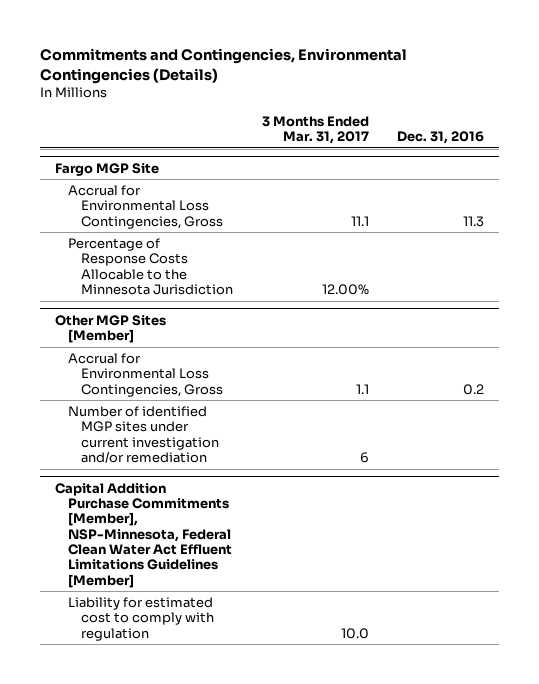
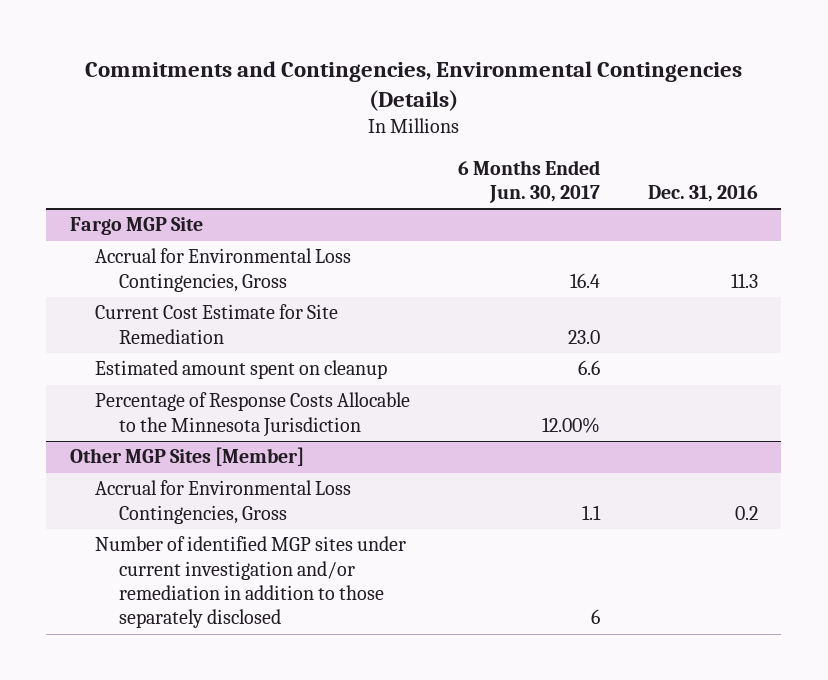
- | 3 Months Ended Mar. 31, 2017 | Dec. 31, 2016
+ | 6 Months Ended Jun. 30, 2017 | Dec. 31, 2016
@ Fargo MGP Site
+ Current Cost Estimate for Site Remediation | 23.0 |
+ Estimated amount spent on cleanup | 6.6 |
@ Other MGP Sites [Member]
- Number of identified MGP sites under current investigation and/or remediation | 6 |
- Capital Addition Purchase Commitments [Member], NSP-Minnesota, Federal Clean Water Act Effluent Limitations Guidelines [Member]
- Liability for estimated cost to comply with regulation | 10.0 |
@ Other MGP Sites [Member]
+ Number of identified MGP sites under current investigation and/or remediation in addition to those separately disclosed | 6 |

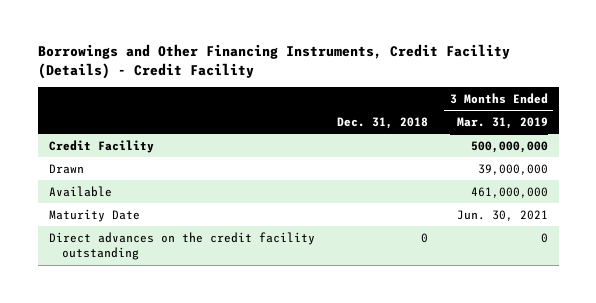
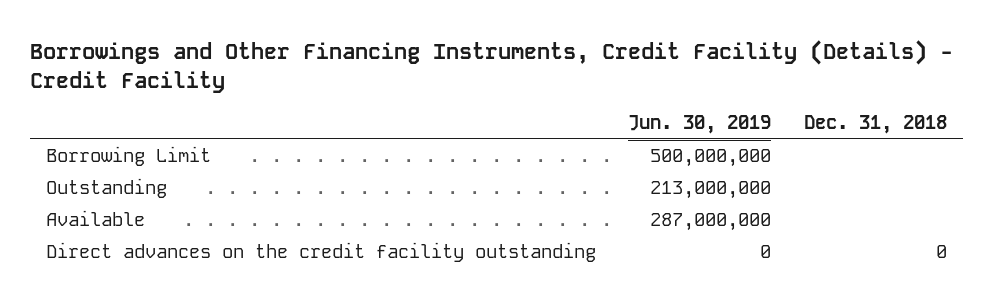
- | Dec. 31, 2018 | 3 Months Ended Mar. 31, 2019
+ | Jun. 30, 2019 | Dec. 31, 2018
- Credit Facility | | 500,000,000
- Drawn | | 39,000,000
+ Borrowing Limit | 500,000,000 |
+ Outstanding | 213,000,000 |
- Maturity Date | | Jun. 30, 2021

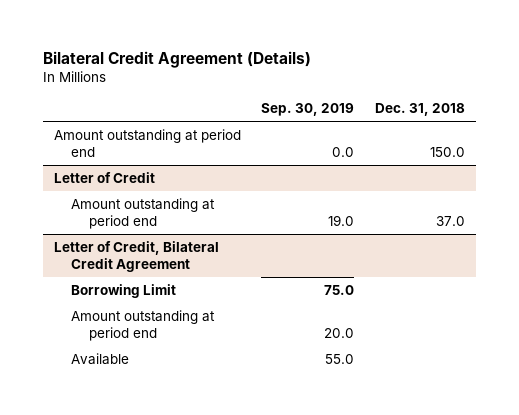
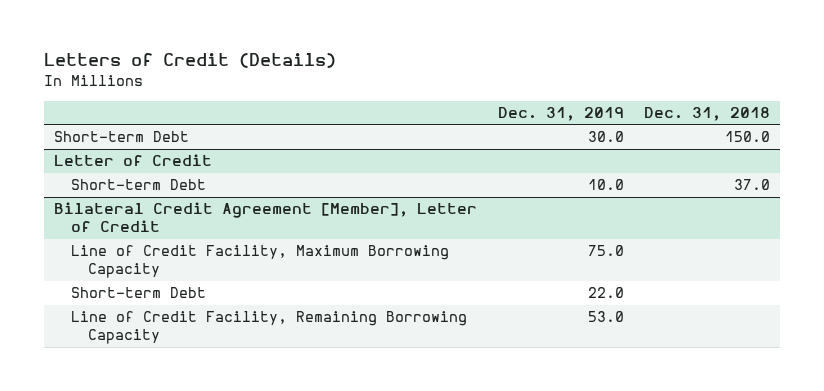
- Bilateral Credit Agreement (Details)
+ Letters of Credit (Details)
- | Sep. 30, 2019 | Dec. 31, 2018
+ | Dec. 31, 2019 | Dec. 31, 2018
- Amount outstanding at period end | 0.0 | 150.0
+ Short-term Debt | 30.0 | 150.0
@ Letter of Credit
- Amount outstanding at period end | 19.0 | 37.0
- Letter of Credit, Bilateral Credit Agreement
- Borrowing Limit | 75.0 |
- Amount outstanding at period end | 20.0 |
- Available | 55.0 |
@ Letter of Credit
+ Short-term Debt | 10.0 | 37.0
+ Bilateral Credit Agreement [Member], Letter of Credit
+ Line of Credit Facility, Maximum Borrowing Capacity | 75.0 |
+ Short-term Debt | 22.0 |
+ Line of Credit Facility, Remaining Borrowing Capacity | 53.0 |

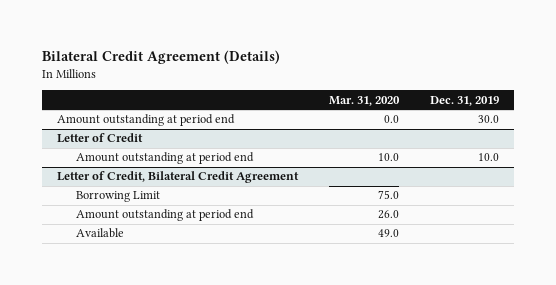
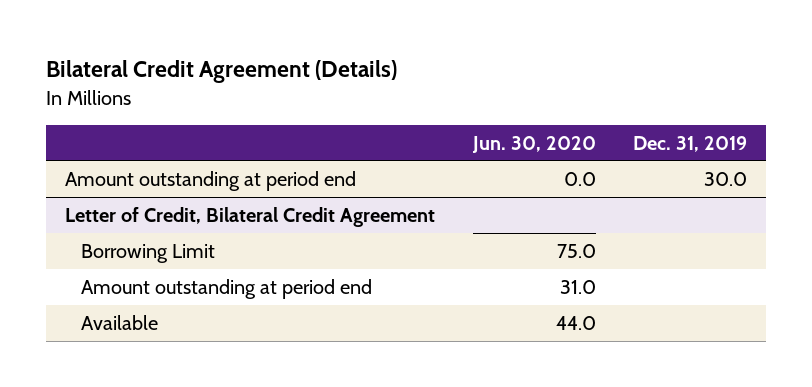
- | Mar. 31, 2020 | Dec. 31, 2019
+ | Jun. 30, 2020 | Dec. 31, 2019
- Letter of Credit
- Amount outstanding at period end | 10.0 | 10.0

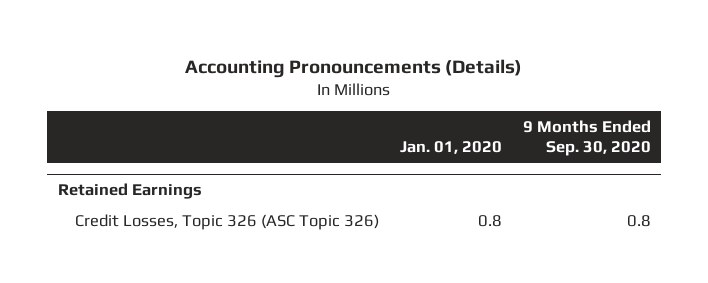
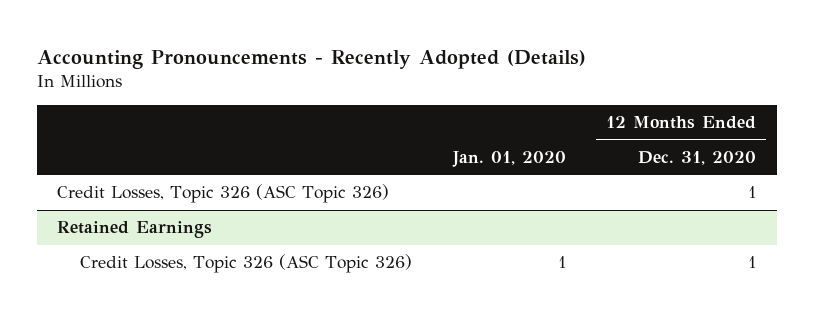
- Accounting Pronouncements (Details)
+ Accounting Pronouncements - Recently Adopted (Details)
- | Jan. 01, 2020 | 9 Months Ended Sep. 30, 2020
+ | Jan. 01, 2020 | 12 Months Ended Dec. 31, 2020
+ Credit Losses, Topic 326 (ASC Topic 326) | | 1
@ Retained Earnings
- Credit Losses, Topic 326 (ASC Topic 326) | 0.8 | 0.8
+ Credit Losses, Topic 326 (ASC Topic 326) | 1 | 1

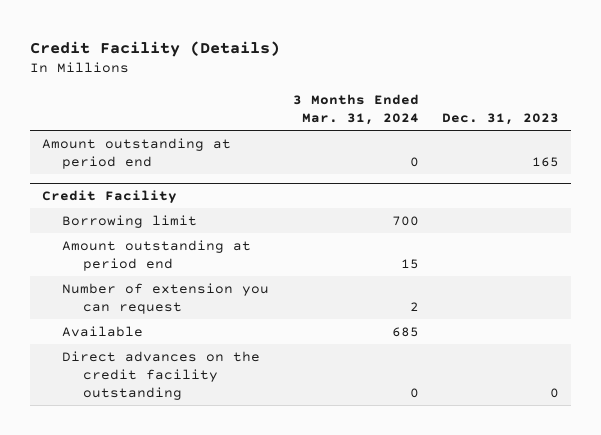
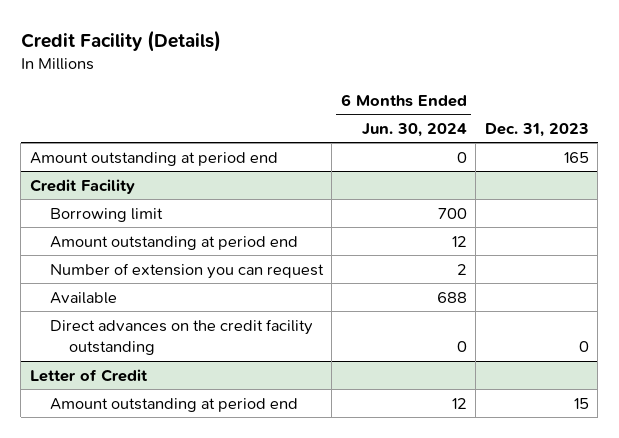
- | 3 Months Ended Mar. 31, 2024 | Dec. 31, 2023
+ | 6 Months Ended Jun. 30, 2024 | Dec. 31, 2023
+ Letter of Credit
+ Amount outstanding at period end | 12 | 15

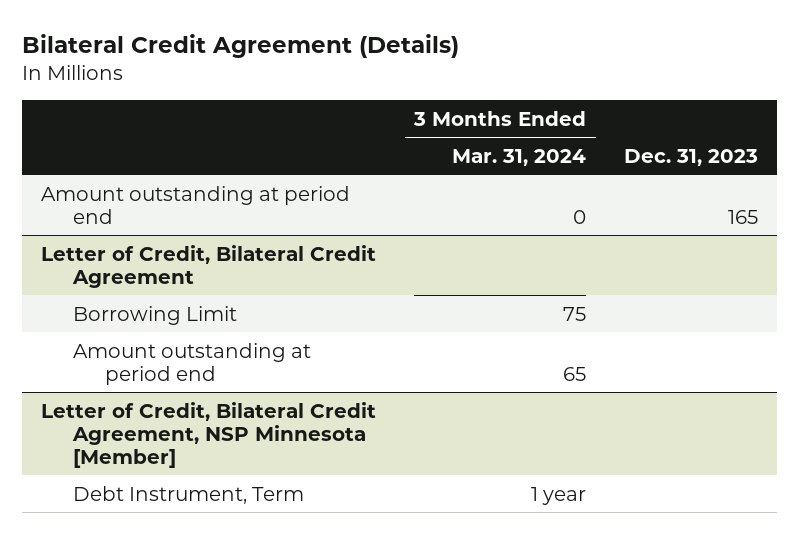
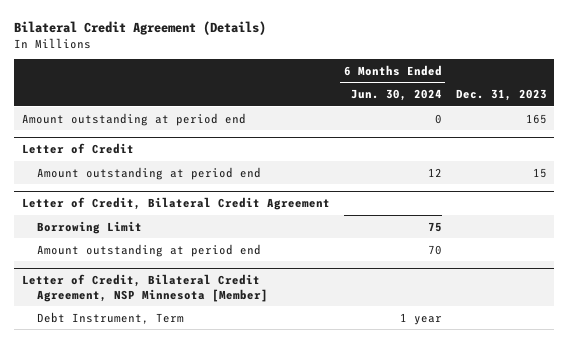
- | 3 Months Ended Mar. 31, 2024 | Dec. 31, 2023
+ | 6 Months Ended Jun. 30, 2024 | Dec. 31, 2023
+ Letter of Credit
+ Amount outstanding at period end | 12 | 15

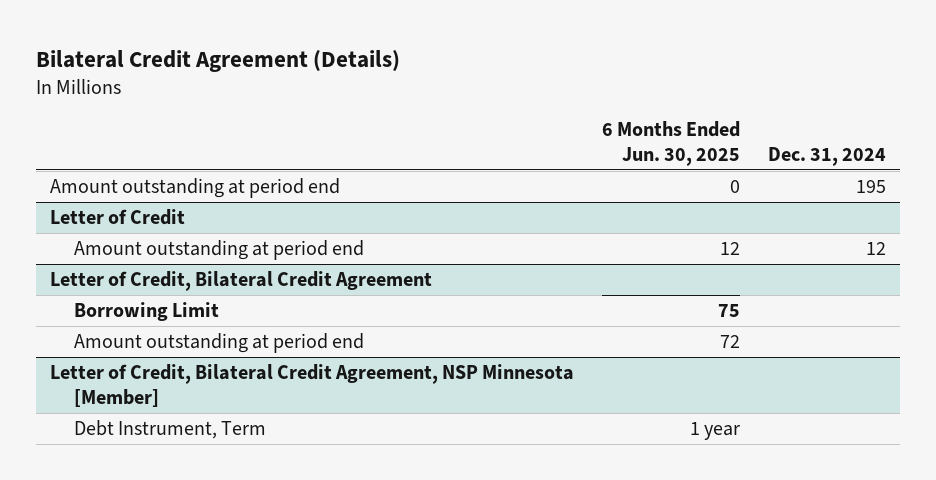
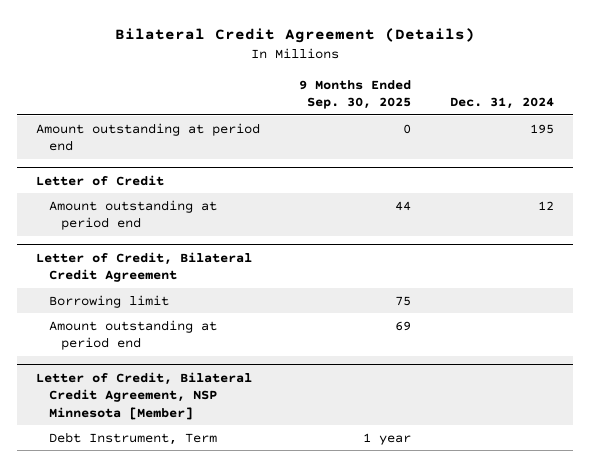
- | 6 Months Ended Jun. 30, 2025 | Dec. 31, 2024
+ | 9 Months Ended Sep. 30, 2025 | Dec. 31, 2024
@ Letter of Credit, Bilateral Credit Agreement
- Borrowing Limit | 75 |
+ Borrowing limit | 75 |

